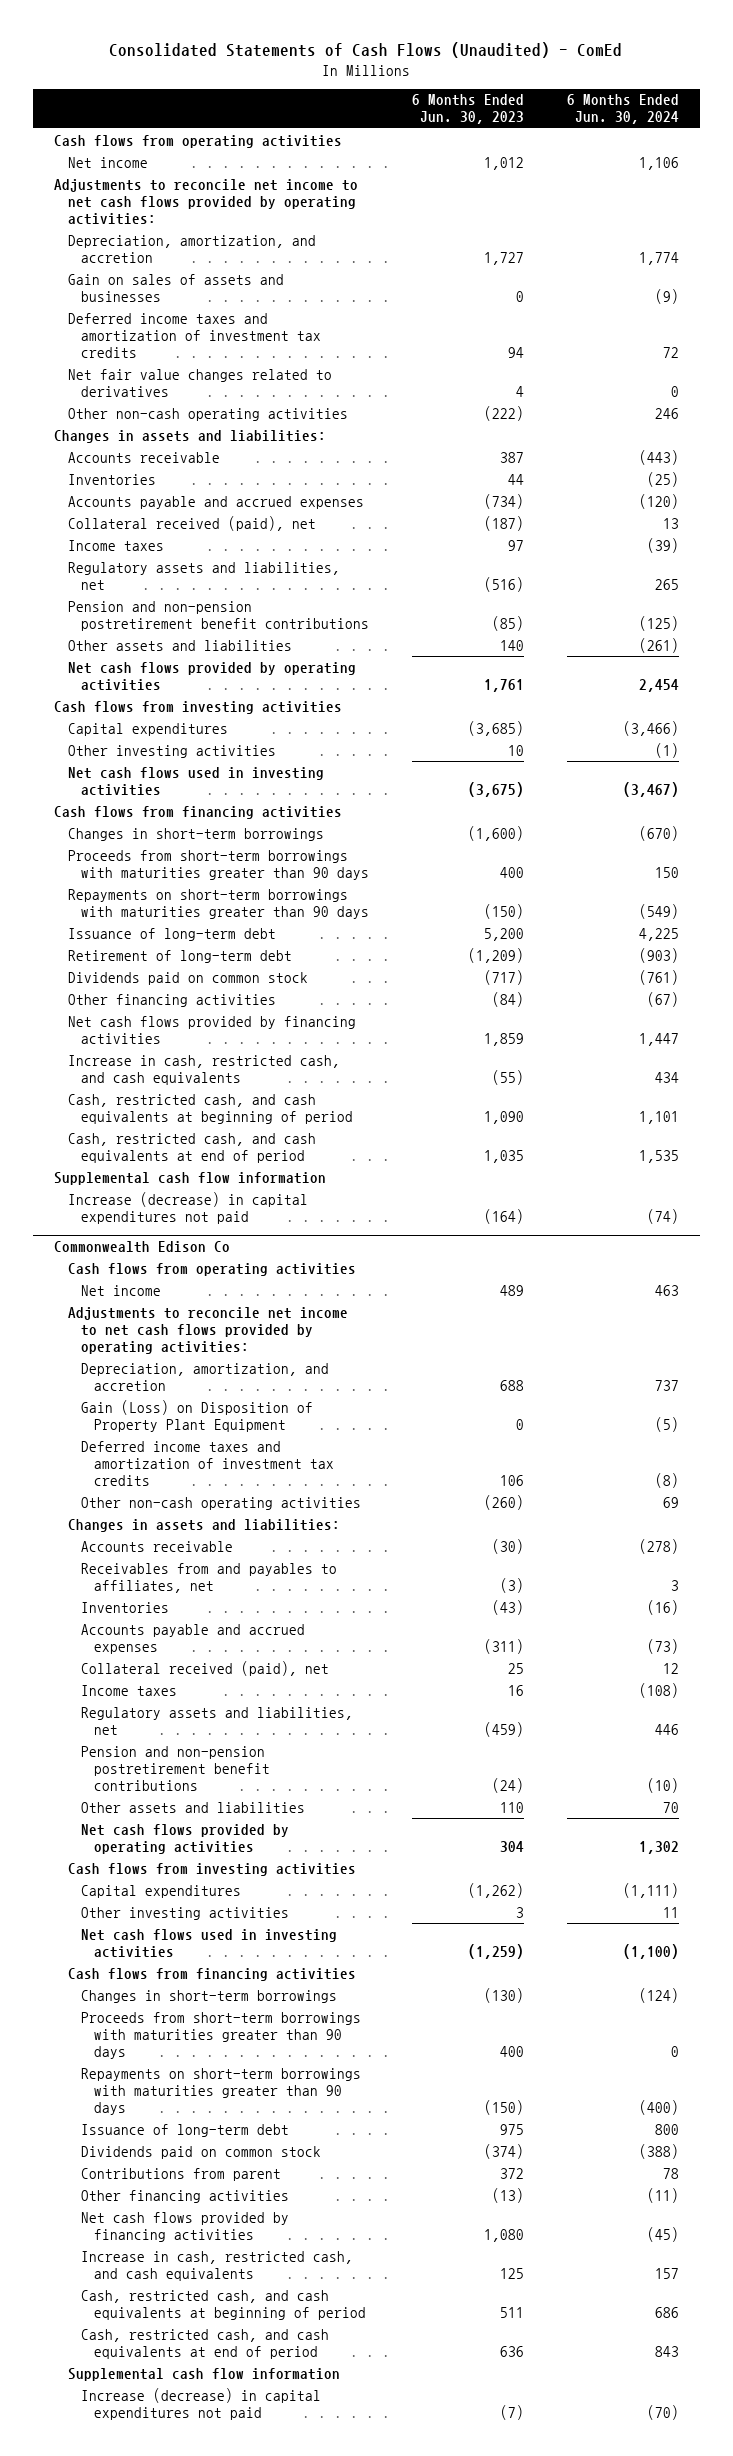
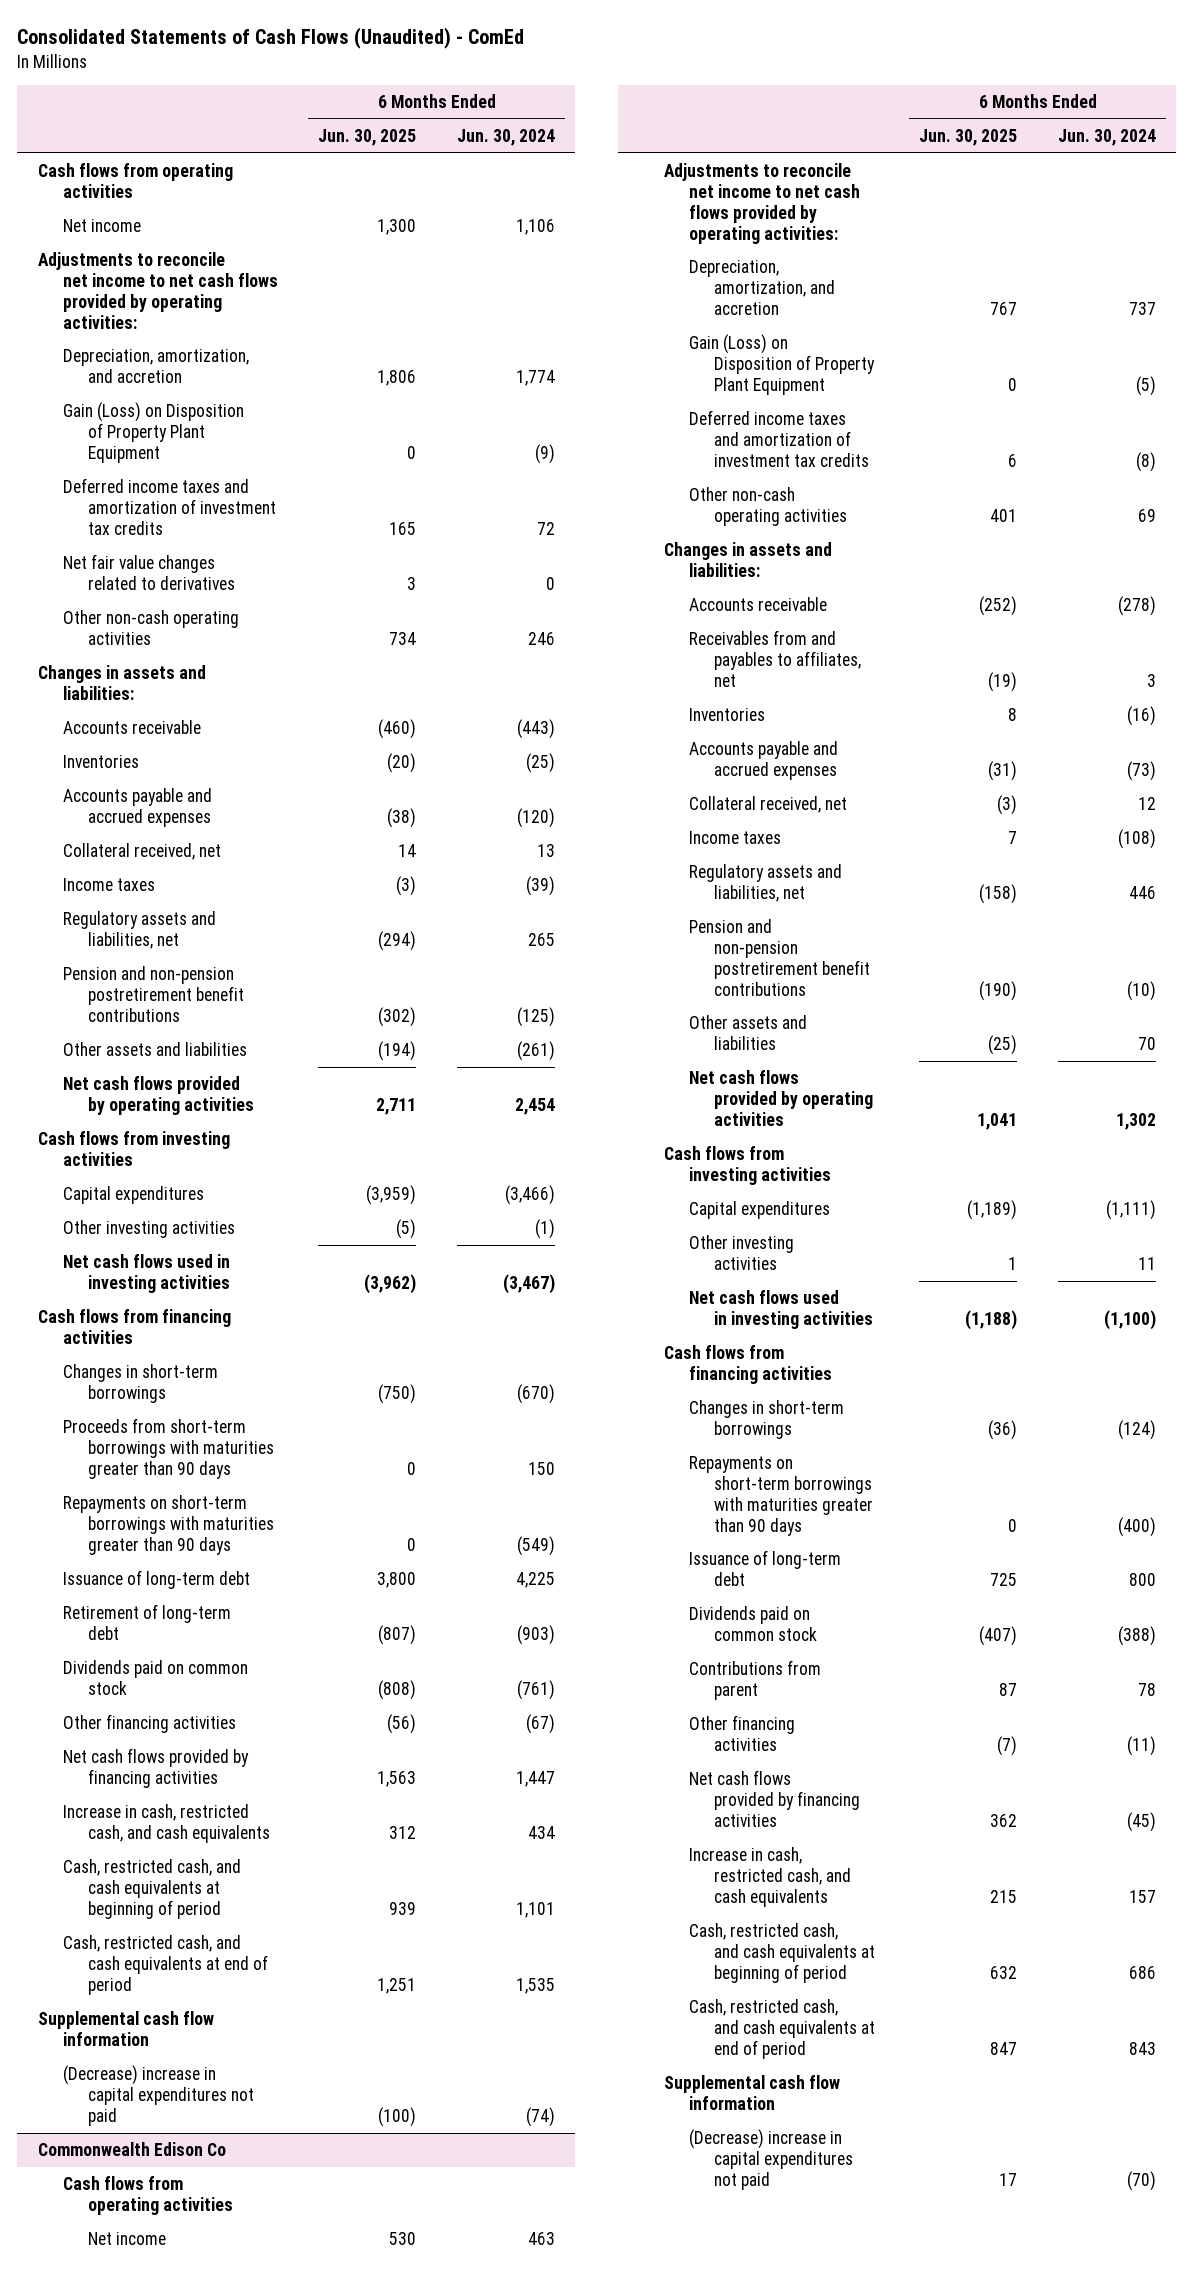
- | 6 Months Ended Jun. 30, 2023 | 6 Months Ended Jun. 30, 2024
+ | 6 Months Ended Jun. 30, 2025 | 6 Months Ended Jun. 30, 2024
- Gain on sales of assets and businesses | 0 | (9)
+ Gain (Loss) on Disposition of Property Plant Equipment | 0 | (9)
- Collateral received (paid), net | (187) | 13
+ Collateral received, net | 14 | 13
- Increase (decrease) in capital expenditures not paid | (164) | (74)
+ (Decrease) increase in capital expenditures not paid | (100) | (74)
@ Commonwealth Edison Co
- Collateral received (paid), net | 25 | 12
+ Collateral received, net | (3) | 12
- Proceeds from short-term borrowings with maturities greater than 90 days | 400 | 0
- Increase (decrease) in capital expenditures not paid | (7) | (70)
+ (Decrease) increase in capital expenditures not paid | 17 | (70)

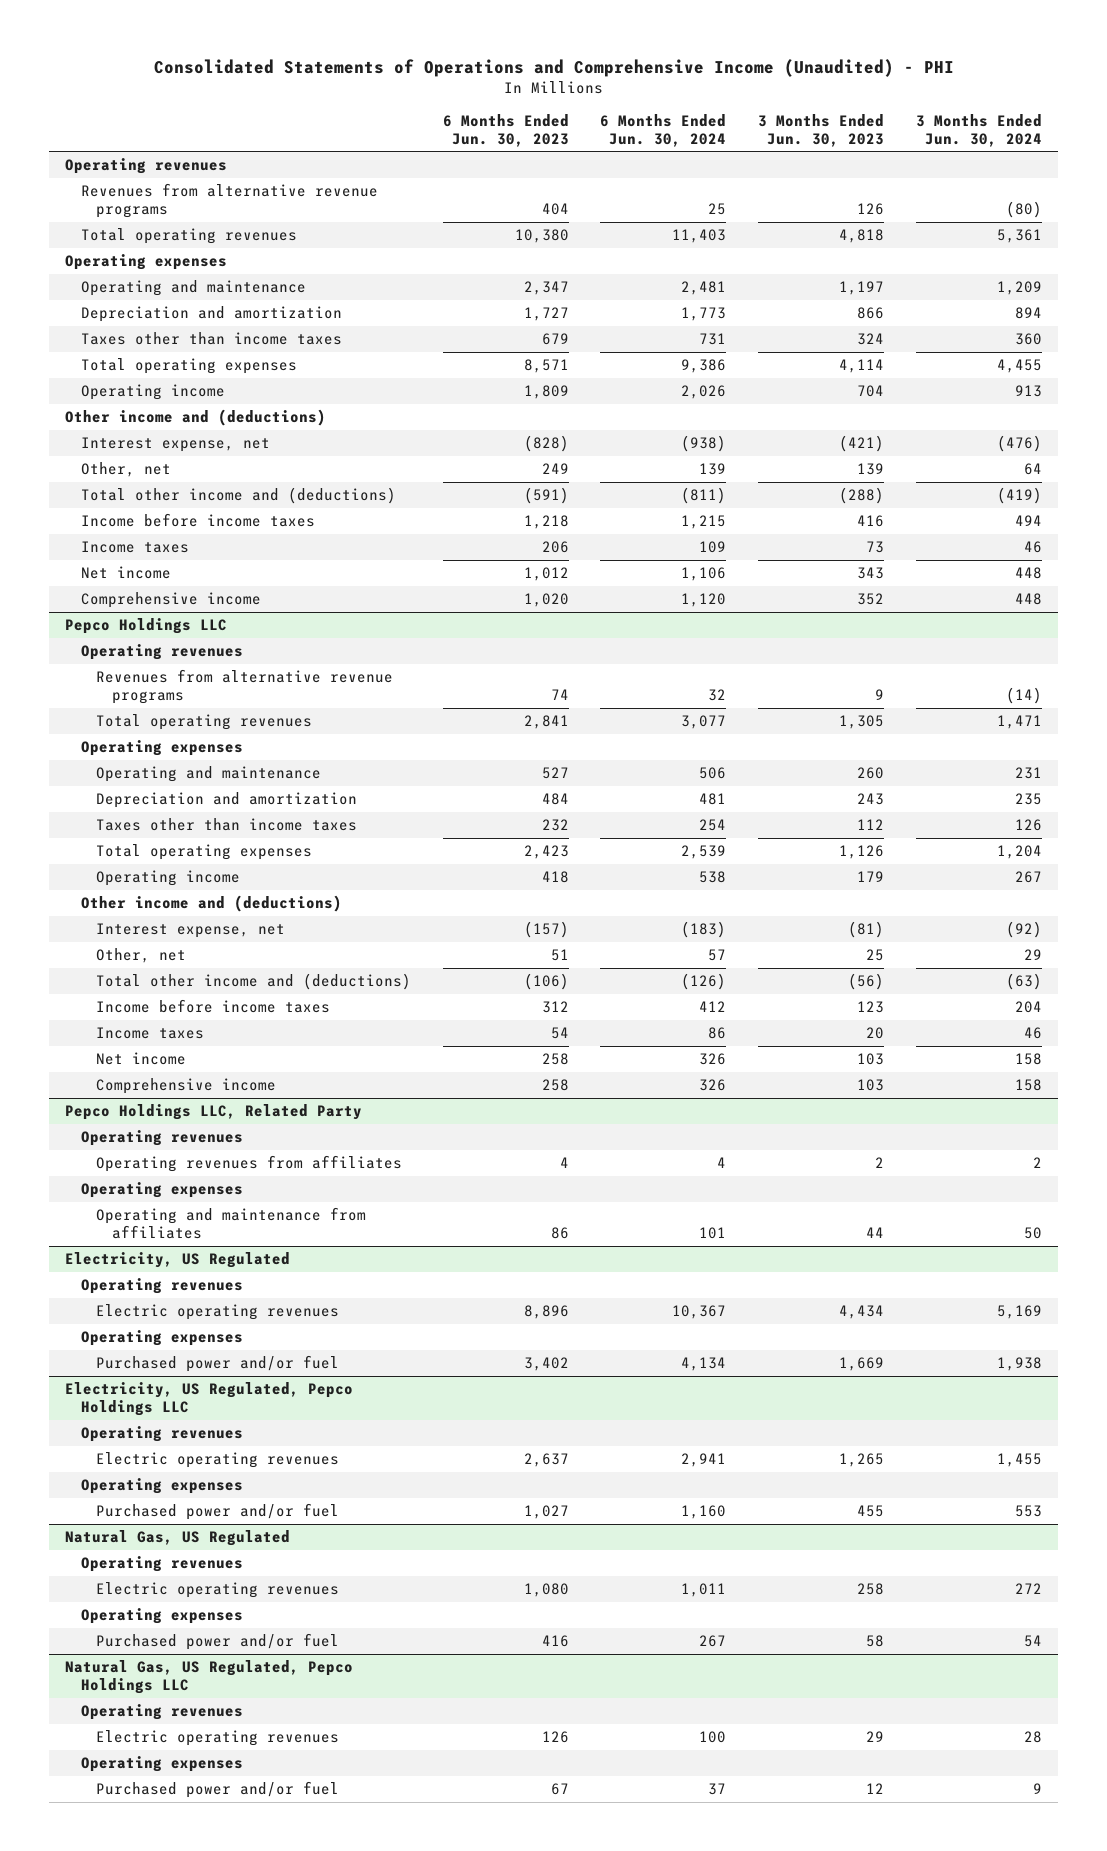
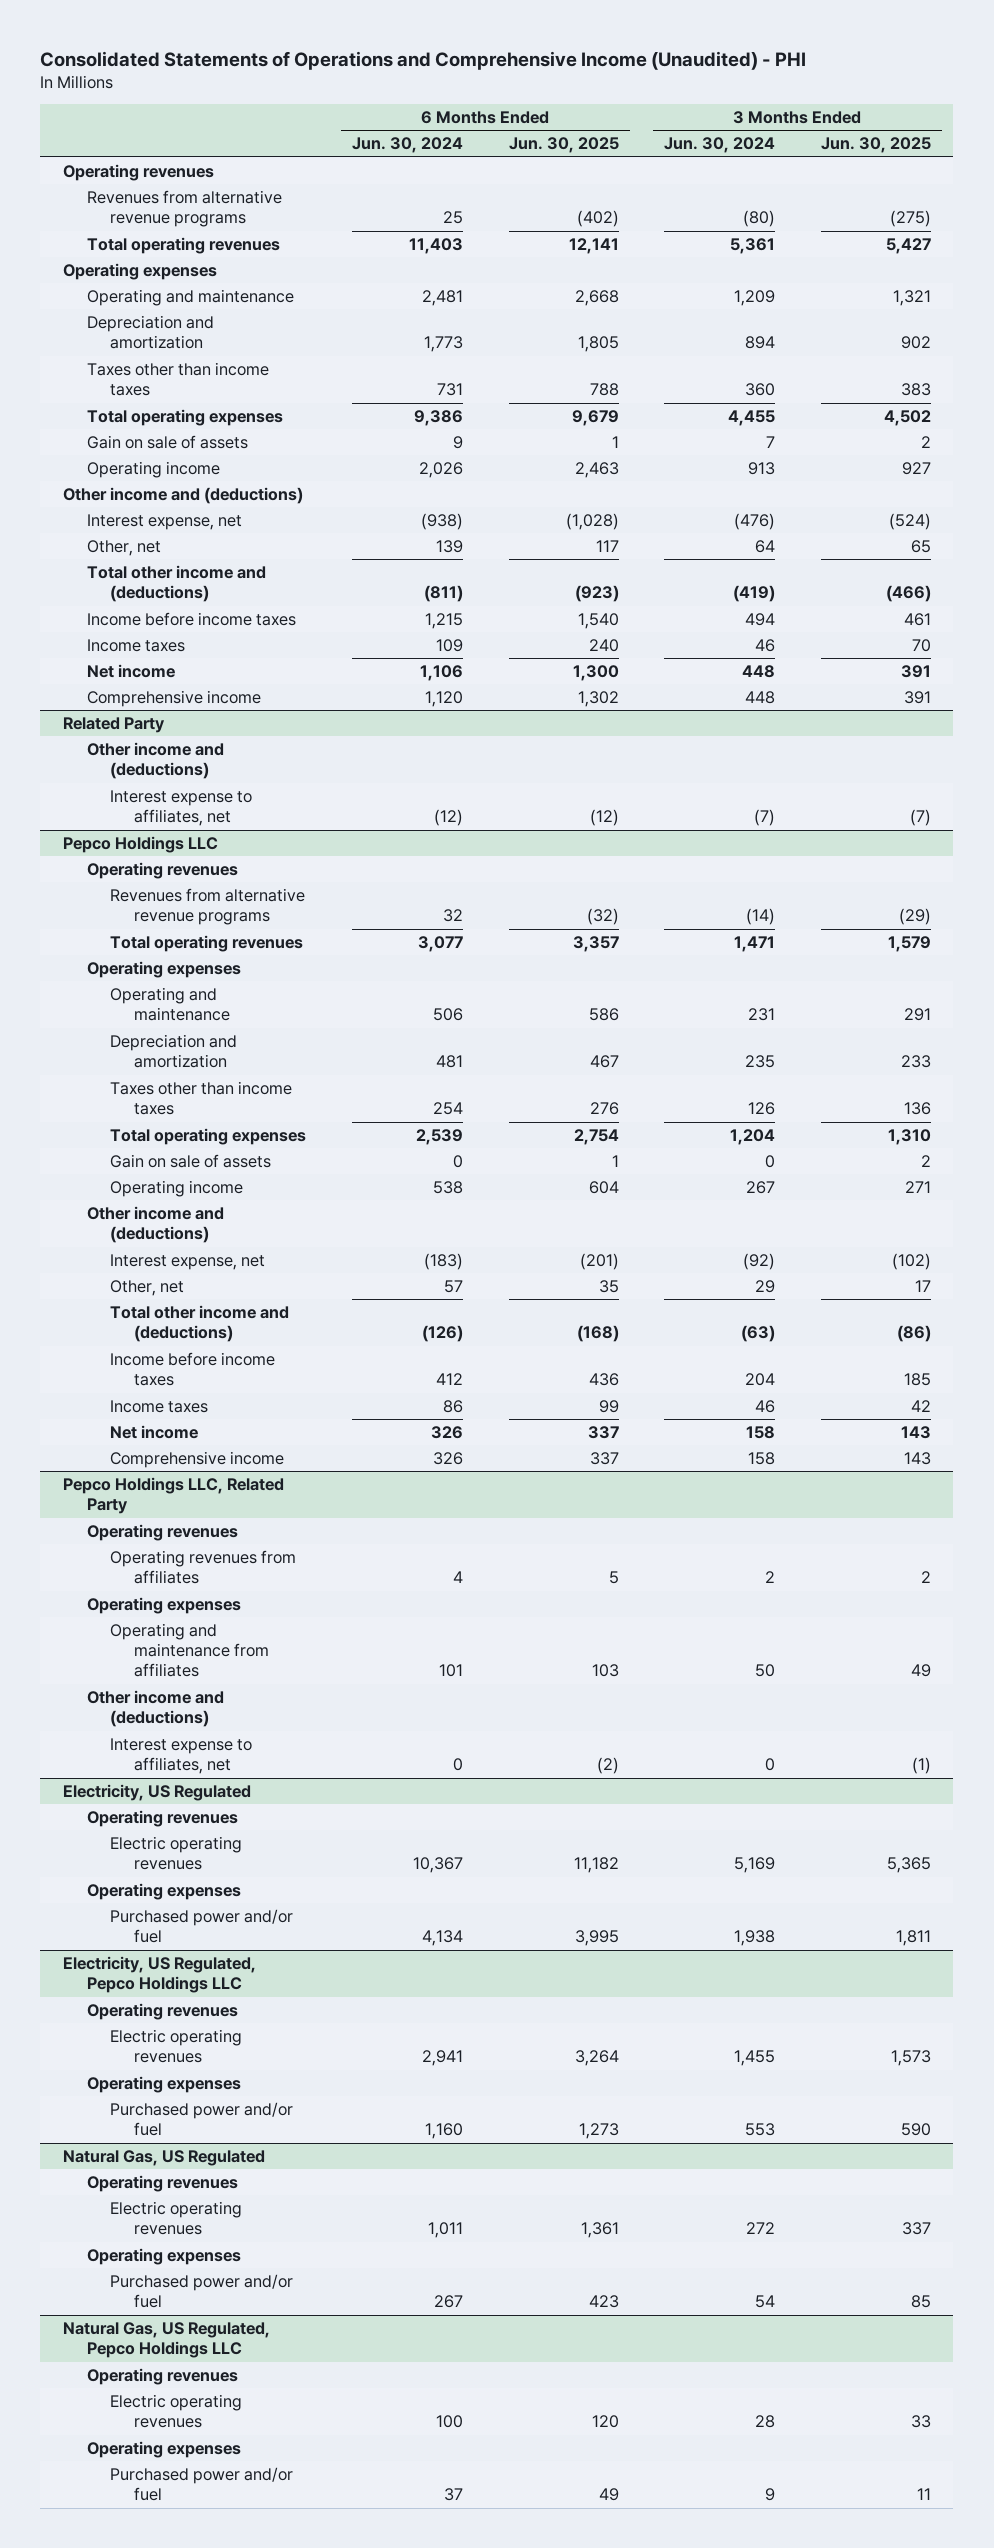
- | 6 Months Ended Jun. 30, 2023 | 6 Months Ended Jun. 30, 2024 | 3 Months Ended Jun. 30, 2023 | 3 Months Ended Jun. 30, 2024
+ | 6 Months Ended Jun. 30, 2024 | 6 Months Ended Jun. 30, 2025 | 3 Months Ended Jun. 30, 2024 | 3 Months Ended Jun. 30, 2025
+ Gain on sale of assets | 9 | 1 | 7 | 2
+ Related Party
+ Other income and (deductions)
+ Interest expense to affiliates, net | (12) | (12) | (7) | (7)
@ Pepco Holdings LLC
+ Gain on sale of assets | 0 | 1 | 0 | 2
@ Pepco Holdings LLC, Related Party
+ Other income and (deductions)
+ Interest expense to affiliates, net | 0 | (2) | 0 | (1)

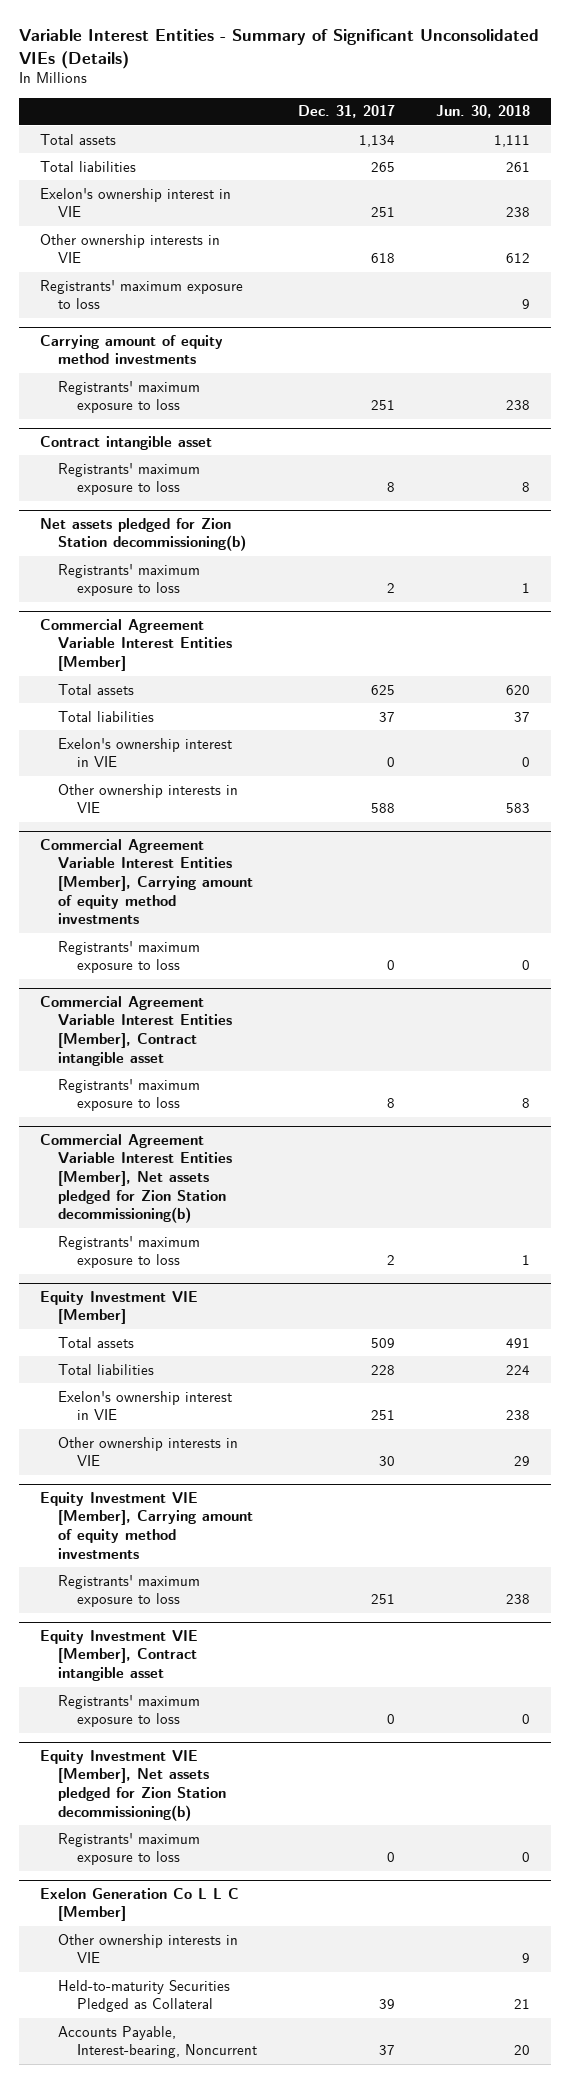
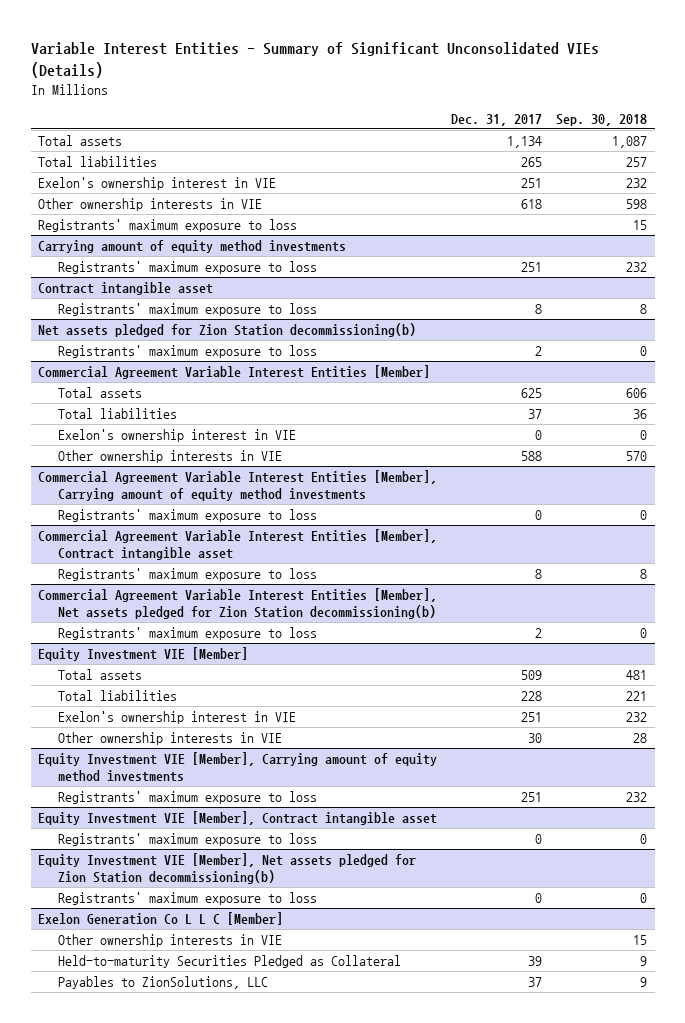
- | Dec. 31, 2017 | Jun. 30, 2018
+ | Dec. 31, 2017 | Sep. 30, 2018
@ Exelon Generation Co L L C [Member]
- Accounts Payable, Interest-bearing, Noncurrent | 37 | 20
+ Payables to ZionSolutions, LLC | 37 | 9

